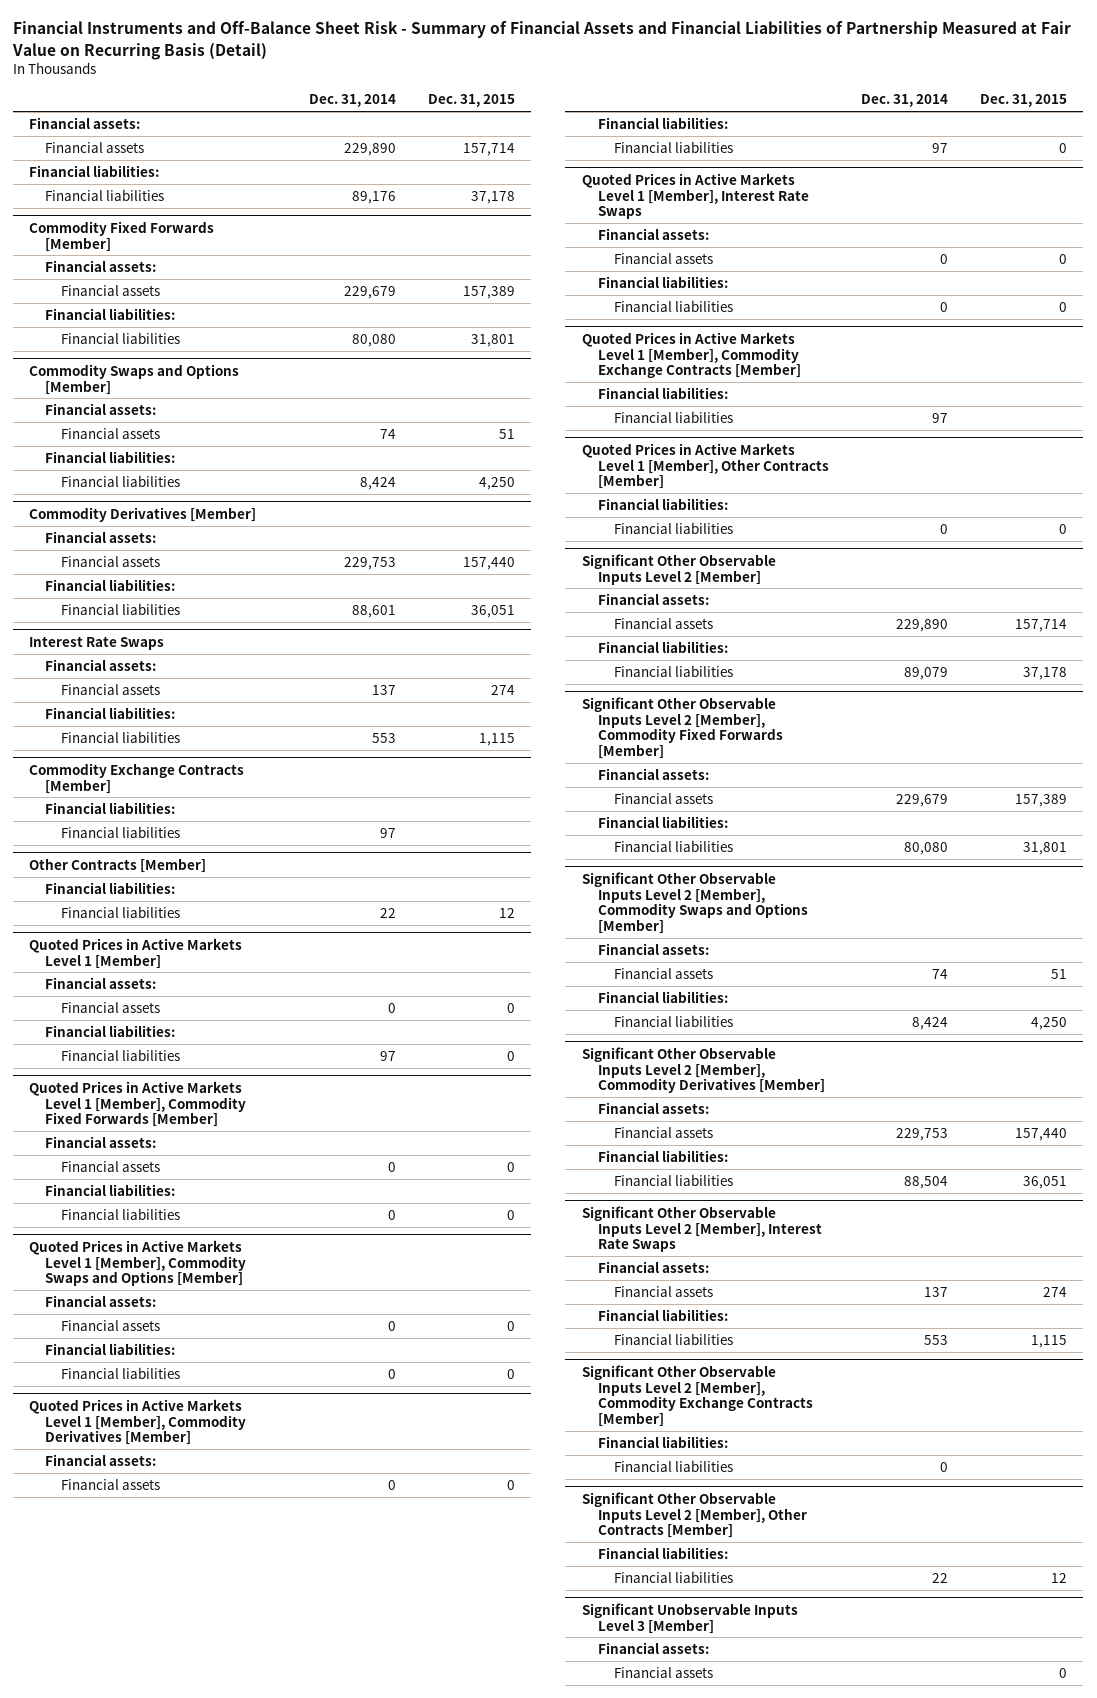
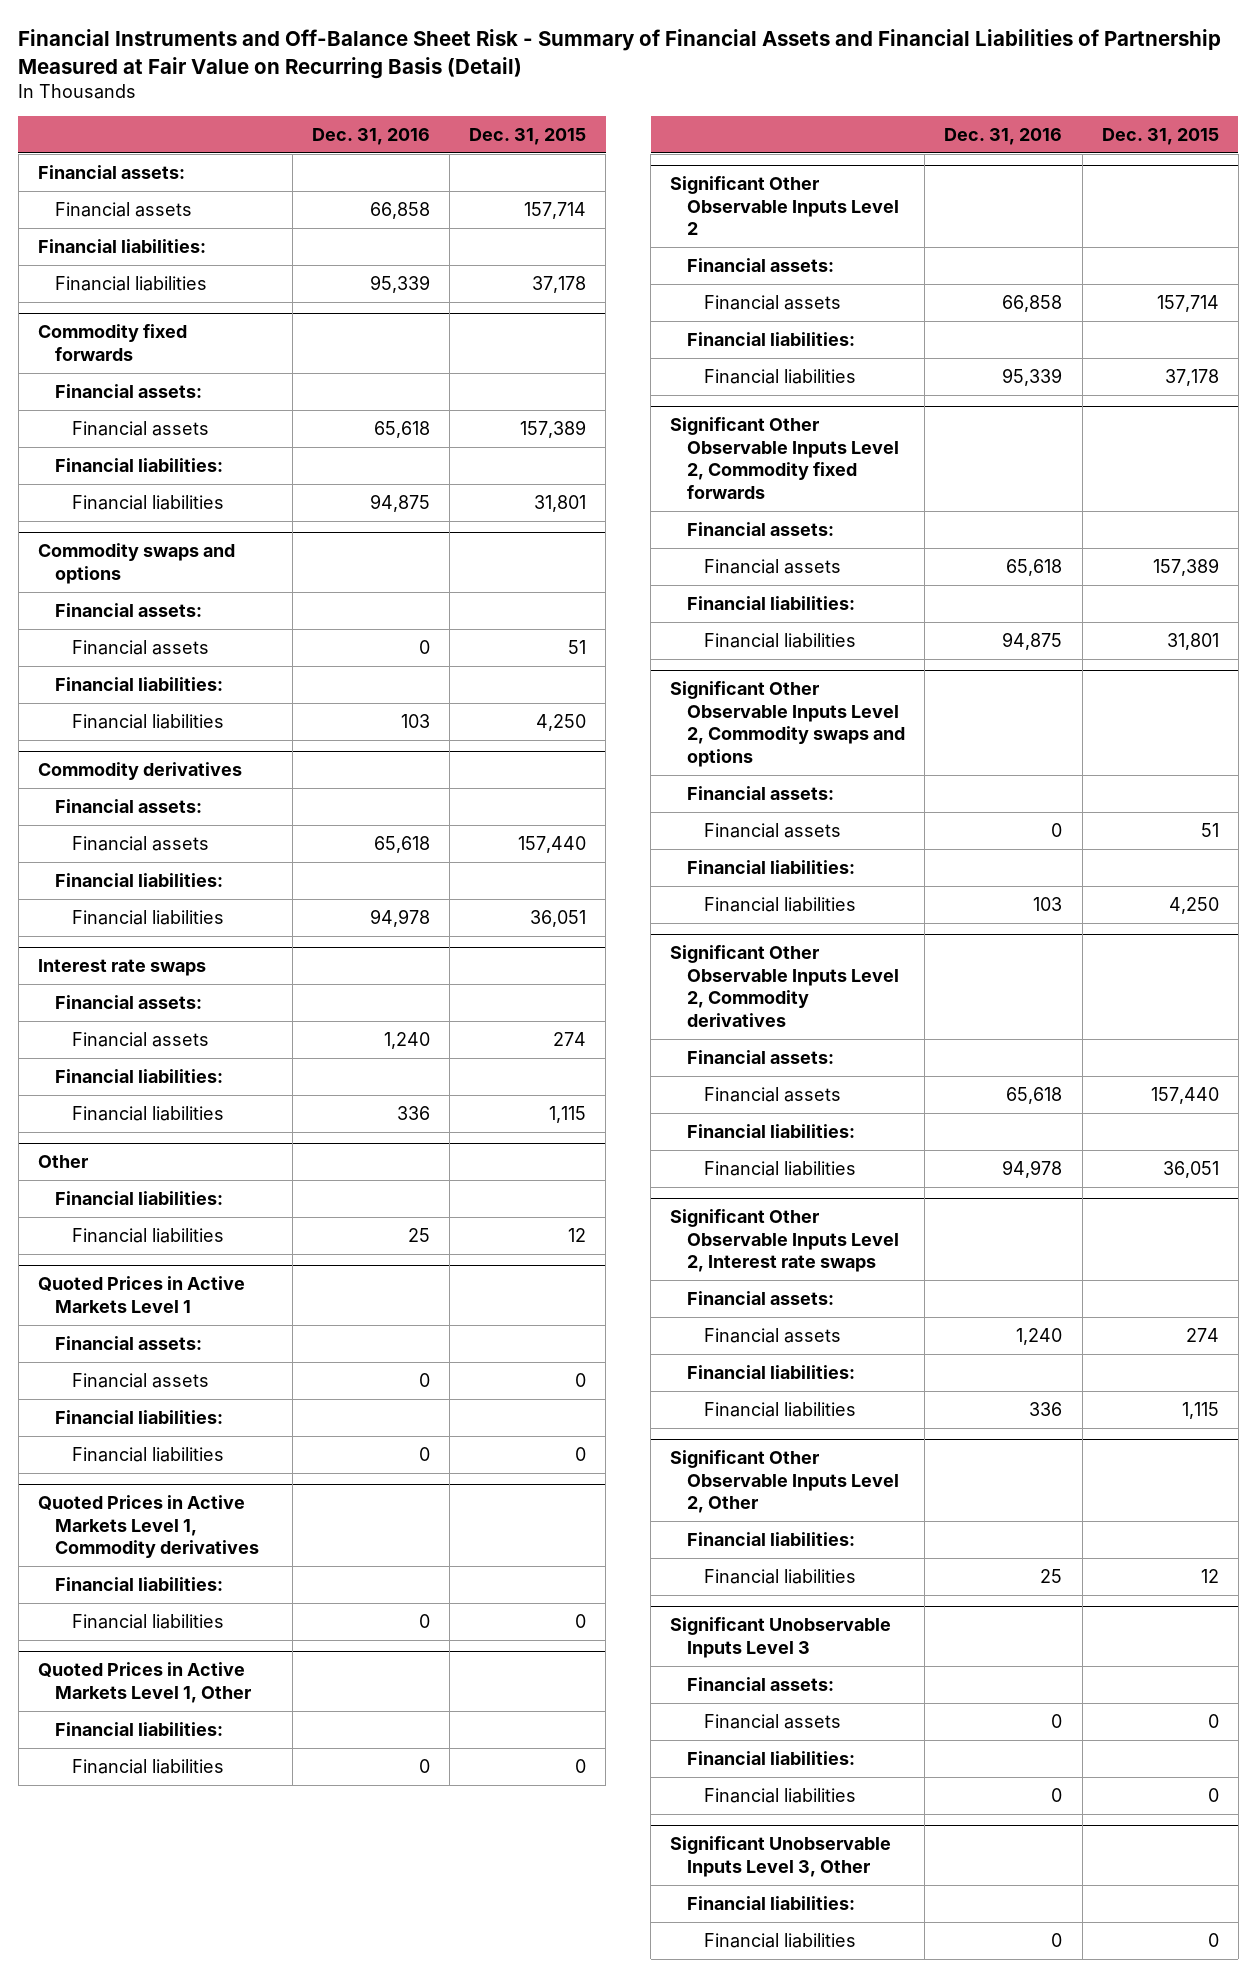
- | Dec. 31, 2014 | Dec. 31, 2015
+ | Dec. 31, 2016 | Dec. 31, 2015
- Commodity Fixed Forwards [Member]
+ Commodity fixed forwards
- Commodity Swaps and Options [Member]
+ Commodity swaps and options
- Commodity Derivatives [Member]
+ Commodity derivatives
- Interest Rate Swaps
+ Interest rate swaps
- Commodity Exchange Contracts [Member]
- Financial liabilities:
- Financial liabilities | 97 |
- Other Contracts [Member]
+ Other
- Quoted Prices in Active Markets Level 1 [Member]
- Financial assets:
- Financial assets | 0 | 0
- Financial liabilities:
- Financial liabilities | 97 | 0
- Quoted Prices in Active Markets Level 1 [Member], Commodity Fixed Forwards [Member]
- Financial assets:
- Financial assets | 0 | 0
- Financial liabilities:
- Financial liabilities | 0 | 0
- Quoted Prices in Active Markets Level 1 [Member], Commodity Swaps and Options [Member]
- Financial assets:
- Financial assets | 0 | 0
- Financial liabilities:
- Financial liabilities | 0 | 0
- Quoted Prices in Active Markets Level 1 [Member], Commodity Derivatives [Member]
+ Quoted Prices in Active Markets Level 1
- Quoted Prices in Active Markets Level 1 [Member], Interest Rate Swaps
- Financial assets:
- Financial assets | 0 | 0
+ Quoted Prices in Active Markets Level 1, Commodity derivatives
- Quoted Prices in Active Markets Level 1 [Member], Commodity Exchange Contracts [Member]
- Financial liabilities:
- Financial liabilities | 97 |
- Quoted Prices in Active Markets Level 1 [Member], Other Contracts [Member]
+ Quoted Prices in Active Markets Level 1, Other
- Significant Other Observable Inputs Level 2 [Member]
+ Significant Other Observable Inputs Level 2
- Significant Other Observable Inputs Level 2 [Member], Commodity Fixed Forwards [Member]
+ Significant Other Observable Inputs Level 2, Commodity fixed forwards
- Significant Other Observable Inputs Level 2 [Member], Commodity Swaps and Options [Member]
+ Significant Other Observable Inputs Level 2, Commodity swaps and options
- Significant Other Observable Inputs Level 2 [Member], Commodity Derivatives [Member]
+ Significant Other Observable Inputs Level 2, Commodity derivatives
- Significant Other Observable Inputs Level 2 [Member], Interest Rate Swaps
+ Significant Other Observable Inputs Level 2, Interest rate swaps
- Significant Other Observable Inputs Level 2 [Member], Commodity Exchange Contracts [Member]
- Financial liabilities:
- Financial liabilities | 0 |
- Significant Other Observable Inputs Level 2 [Member], Other Contracts [Member]
+ Significant Other Observable Inputs Level 2, Other
- Significant Unobservable Inputs Level 3 [Member]
+ Significant Unobservable Inputs Level 3
+ Financial liabilities:
+ Financial liabilities | 0 | 0
+ Significant Unobservable Inputs Level 3, Other
+ Financial liabilities:
+ Financial liabilities | 0 | 0

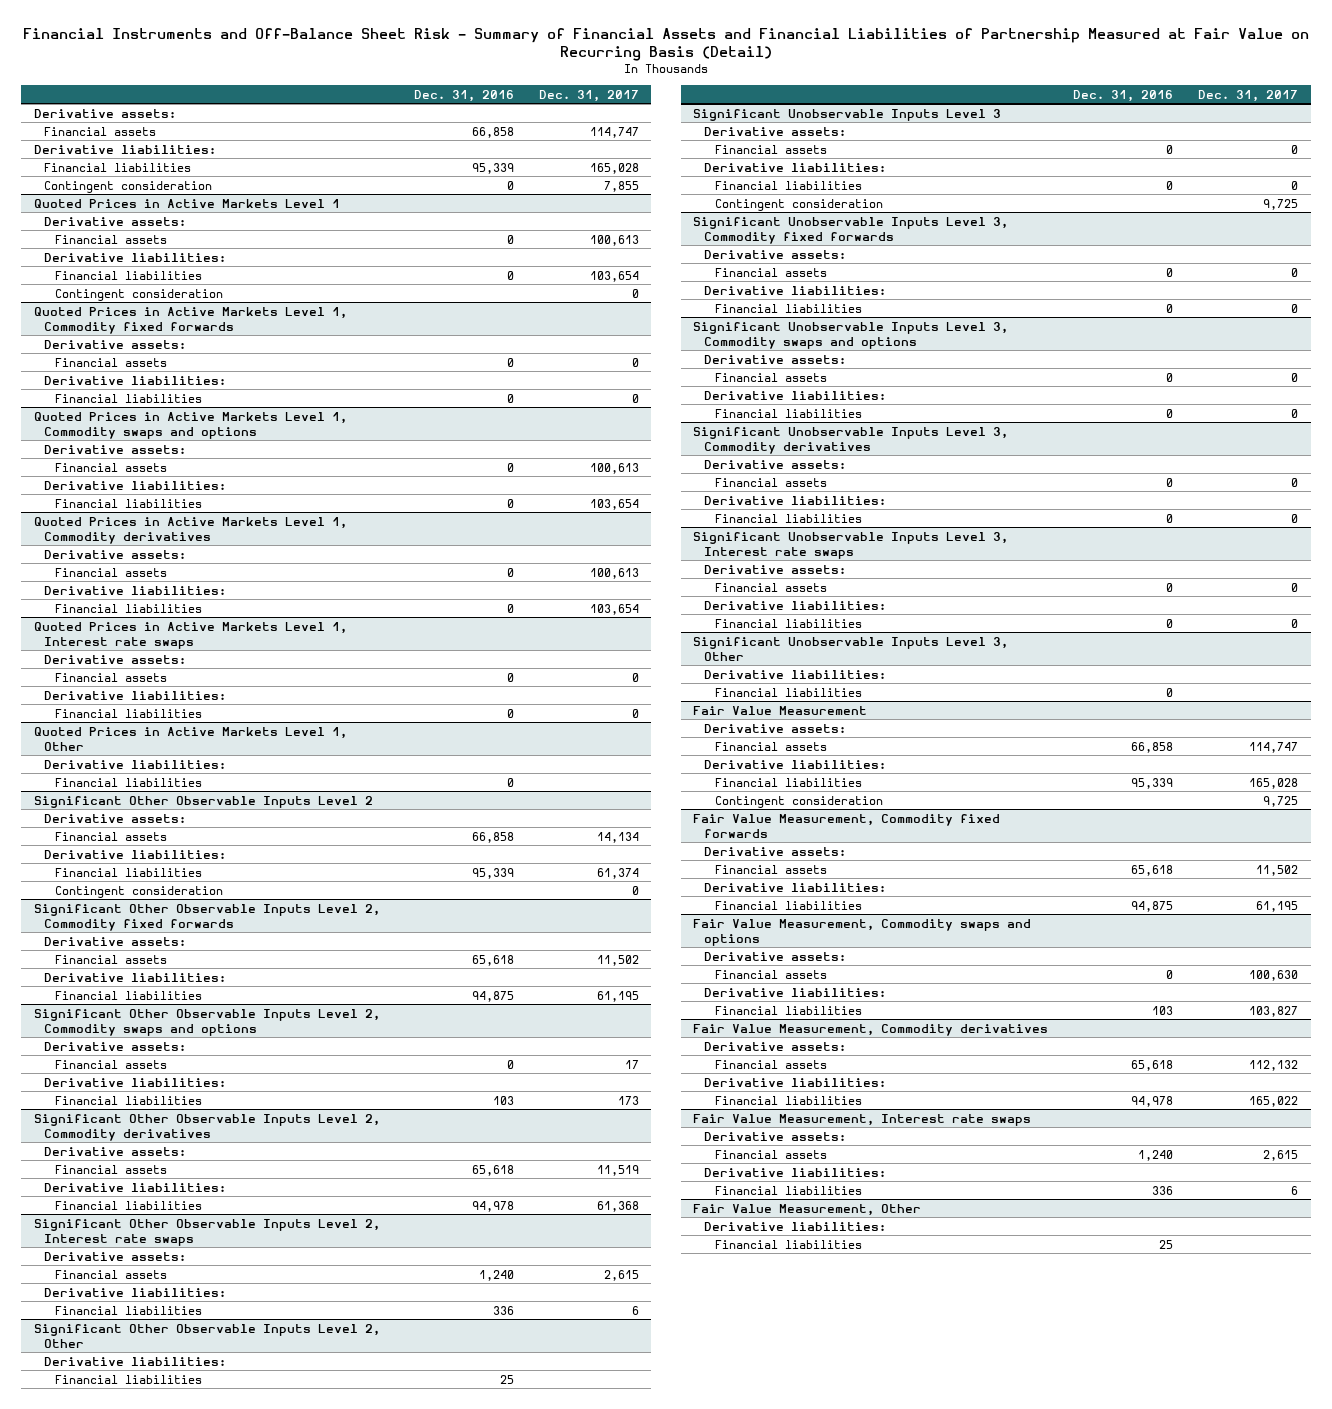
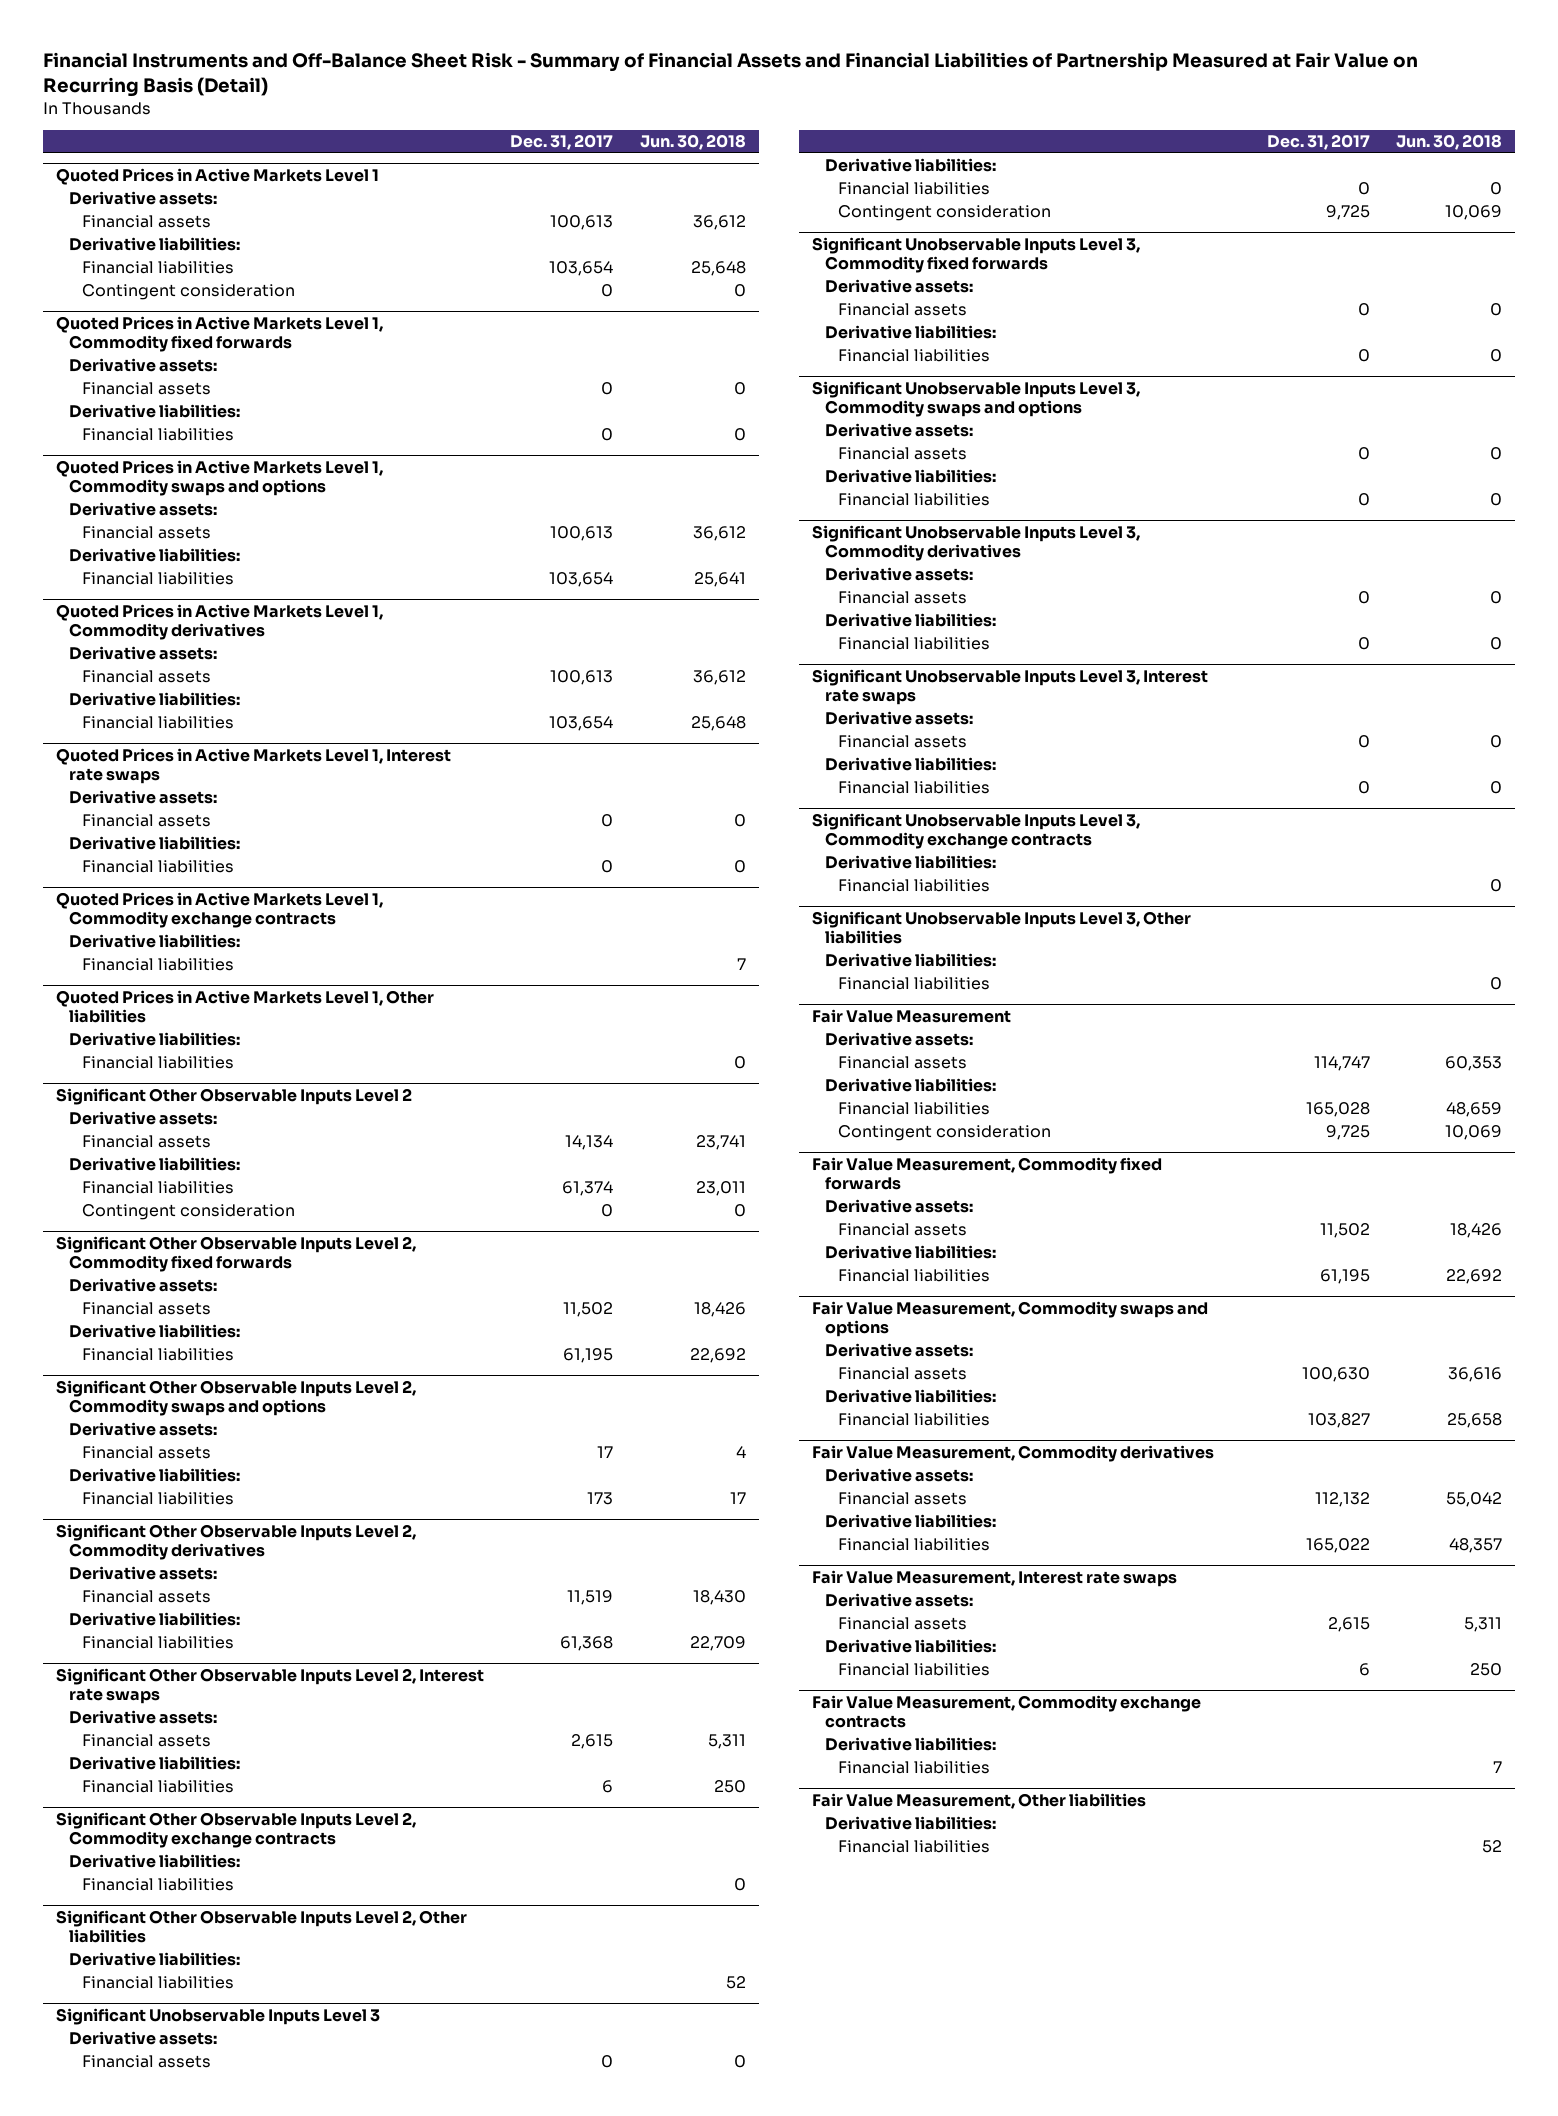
- | Dec. 31, 2016 | Dec. 31, 2017
+ | Dec. 31, 2017 | Jun. 30, 2018
- Derivative assets:
- Financial assets | 66,858 | 114,747
- Derivative liabilities:
- Financial liabilities | 95,339 | 165,028
- Contingent consideration | 0 | 7,855
- Quoted Prices in Active Markets Level 1, Other
+ Quoted Prices in Active Markets Level 1, Commodity exchange contracts
+ Quoted Prices in Active Markets Level 1, Other liabilities
+ Derivative liabilities:
+ Financial liabilities | | 0
- Significant Other Observable Inputs Level 2, Other
+ Significant Other Observable Inputs Level 2, Commodity exchange contracts
+ Significant Other Observable Inputs Level 2, Other liabilities
+ Derivative liabilities:
+ Financial liabilities | | 52
- Significant Unobservable Inputs Level 3, Other
+ Significant Unobservable Inputs Level 3, Commodity exchange contracts
+ Significant Unobservable Inputs Level 3, Other liabilities
+ Derivative liabilities:
+ Financial liabilities | | 0
- Fair Value Measurement, Other
+ Fair Value Measurement, Commodity exchange contracts
+ Fair Value Measurement, Other liabilities
+ Derivative liabilities:
+ Financial liabilities | | 52

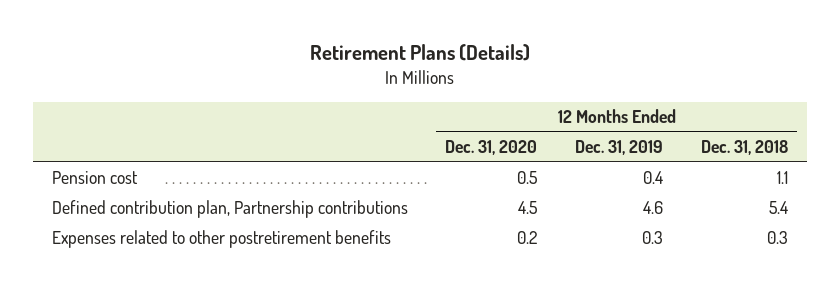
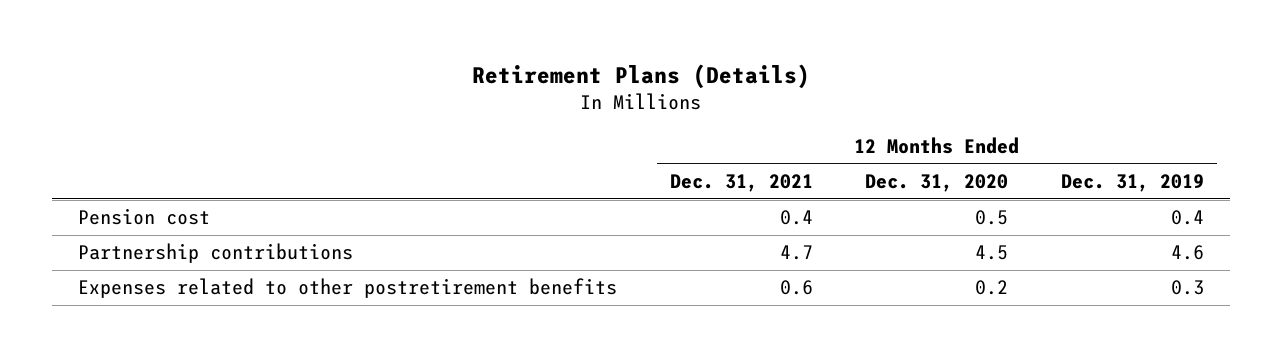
- | 12 Months Ended Dec. 31, 2020 | 12 Months Ended Dec. 31, 2019 | 12 Months Ended Dec. 31, 2018
+ | 12 Months Ended Dec. 31, 2021 | 12 Months Ended Dec. 31, 2020 | 12 Months Ended Dec. 31, 2019
- Defined contribution plan, Partnership contributions | 4.5 | 4.6 | 5.4
+ Partnership contributions | 4.7 | 4.5 | 4.6

